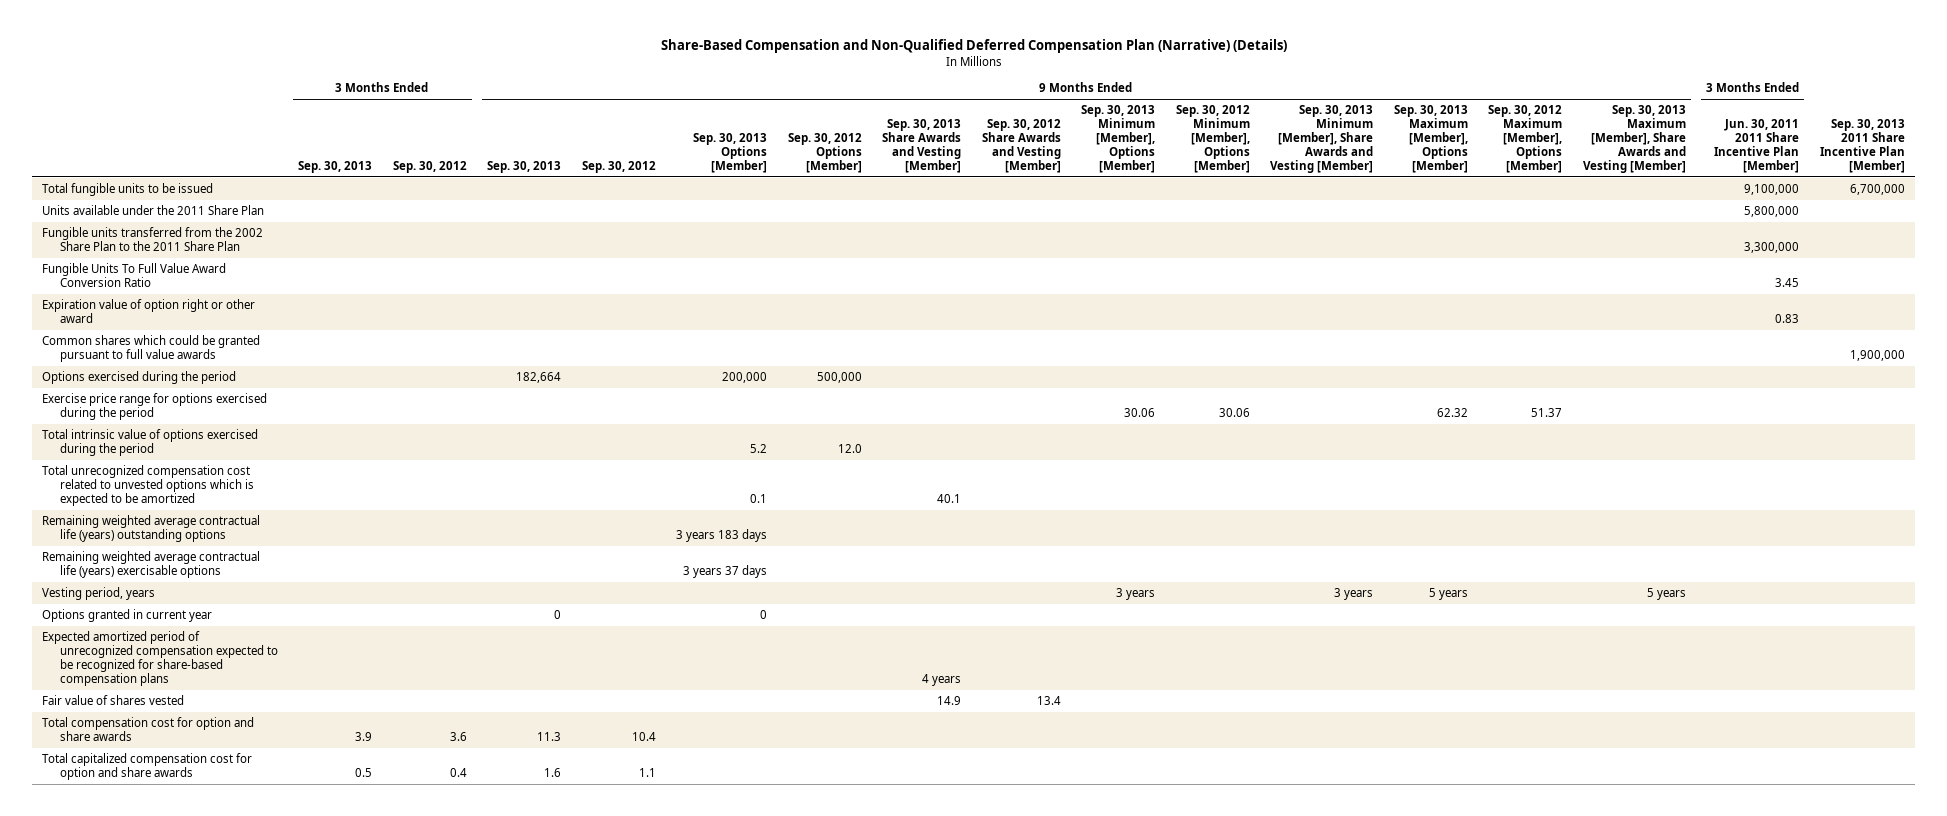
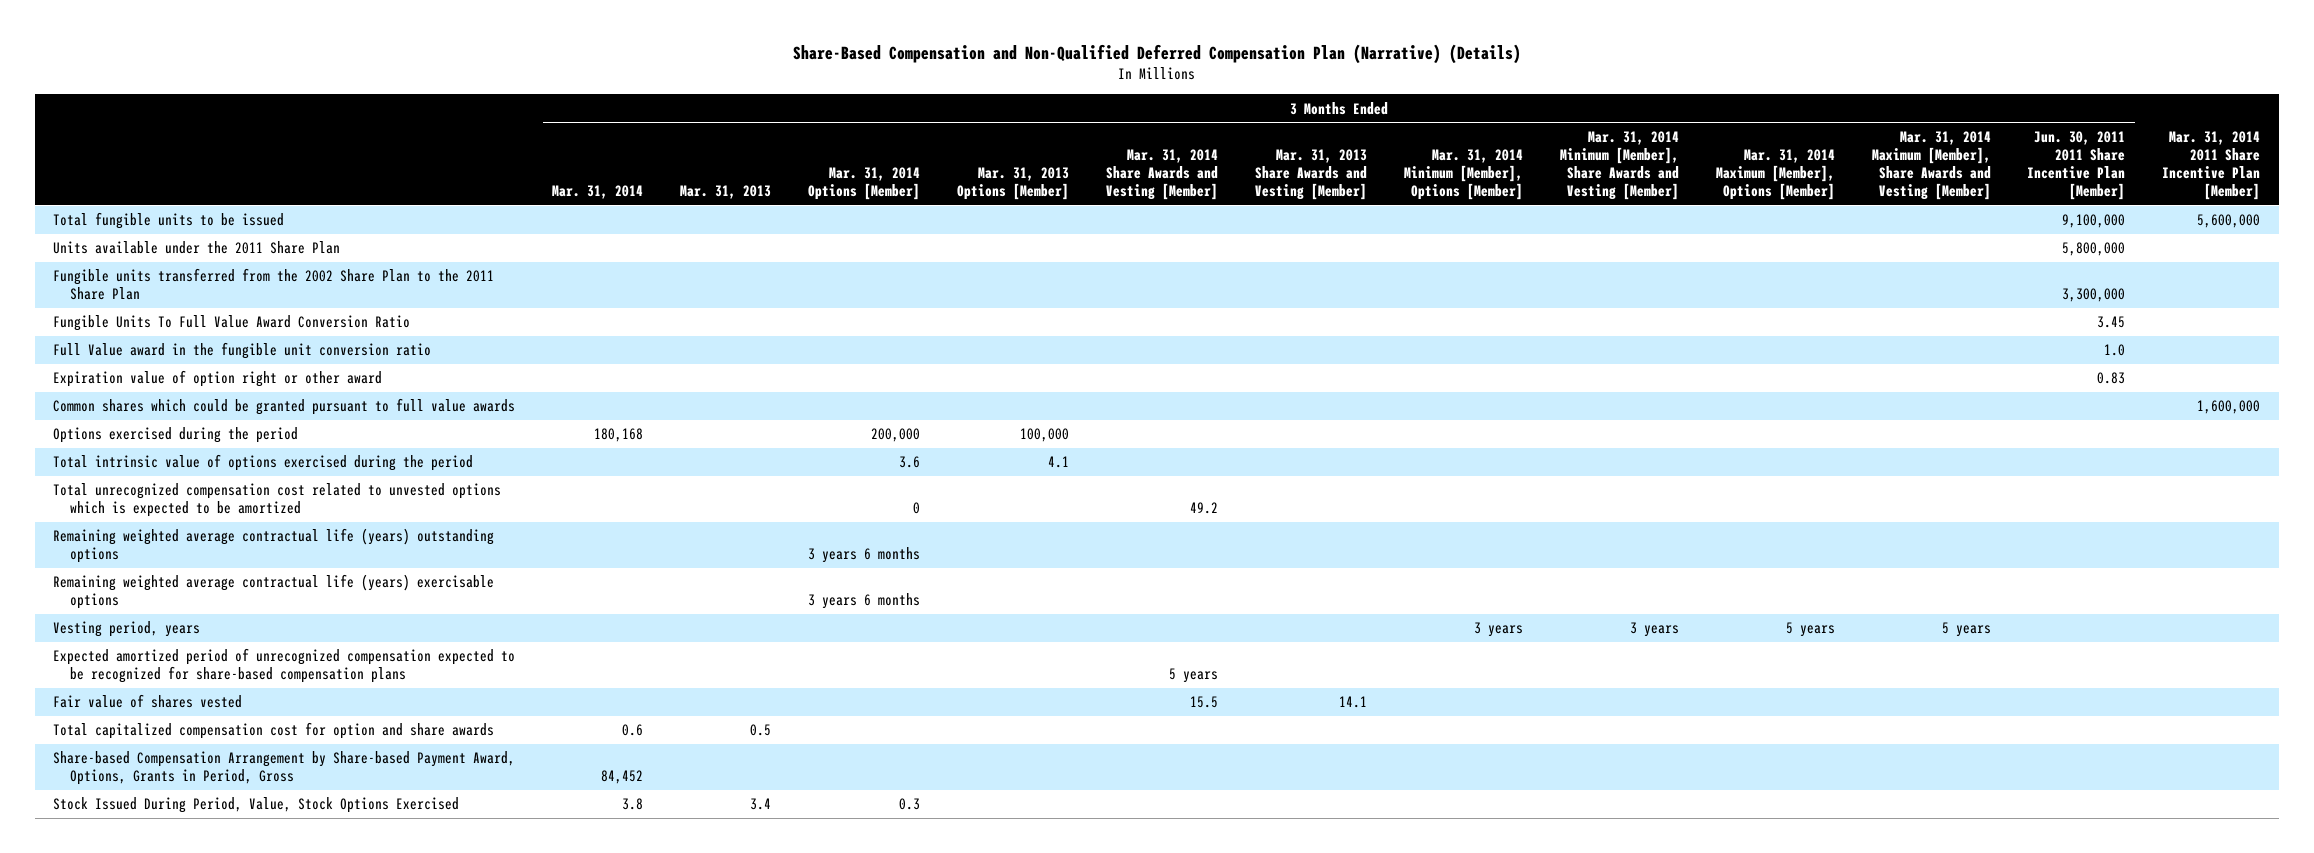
- | 3 Months Ended Sep. 30, 2013 | 3 Months Ended Sep. 30, 2012 | 9 Months Ended Sep. 30, 2013 | 9 Months Ended Sep. 30, 2012 | 9 Months Ended Sep. 30, 2013 Options [Member] | 9 Months Ended Sep. 30, 2012 Options [Member] | 9 Months Ended Sep. 30, 2013 Share Awards and Vesting [Member] | 9 Months Ended Sep. 30, 2012 Share Awards and Vesting [Member] | 9 Months Ended Sep. 30, 2013 Minimum [Member], Options [Member] | 9 Months Ended Sep. 30, 2012 Minimum [Member], Options [Member] | 9 Months Ended Sep. 30, 2013 Minimum [Member], Share Awards and Vesting [Member] | 9 Months Ended Sep. 30, 2013 Maximum [Member], Options [Member] | 9 Months Ended Sep. 30, 2012 Maximum [Member], Options [Member] | 9 Months Ended Sep. 30, 2013 Maximum [Member], Share Awards and Vesting [Member] | 3 Months Ended Jun. 30, 2011 2011 Share Incentive Plan [Member] | Sep. 30, 2013 2011 Share Incentive Plan [Member]
+ | 3 Months Ended Mar. 31, 2014 | 3 Months Ended Mar. 31, 2013 | 3 Months Ended Mar. 31, 2014 Options [Member] | 3 Months Ended Mar. 31, 2013 Options [Member] | 3 Months Ended Mar. 31, 2014 Share Awards and Vesting [Member] | 3 Months Ended Mar. 31, 2013 Share Awards and Vesting [Member] | 3 Months Ended Mar. 31, 2014 Minimum [Member], Options [Member] | 3 Months Ended Mar. 31, 2014 Minimum [Member], Share Awards and Vesting [Member] | 3 Months Ended Mar. 31, 2014 Maximum [Member], Options [Member] | 3 Months Ended Mar. 31, 2014 Maximum [Member], Share Awards and Vesting [Member] | 3 Months Ended Jun. 30, 2011 2011 Share Incentive Plan [Member] | Mar. 31, 2014 2011 Share Incentive Plan [Member]
+ Full Value award in the fungible unit conversion ratio | | | | | | | | | | | 1.0 |
- Exercise price range for options exercised during the period | | | | | | | | | 30.06 | 30.06 | | 62.32 | 51.37 | | |
- Options granted in current year | | | 0 | | 0 | | | | | | | | | | |
- Total compensation cost for option and share awards | 3.9 | 3.6 | 11.3 | 10.4 | | | | | | | | | | | |
+ Share-based Compensation Arrangement by Share-based Payment Award, Options, Grants in Period, Gross | 84,452 | | | | | | | | | | |
+ Stock Issued During Period, Value, Stock Options Exercised | 3.8 | 3.4 | 0.3 | | | | | | | | |

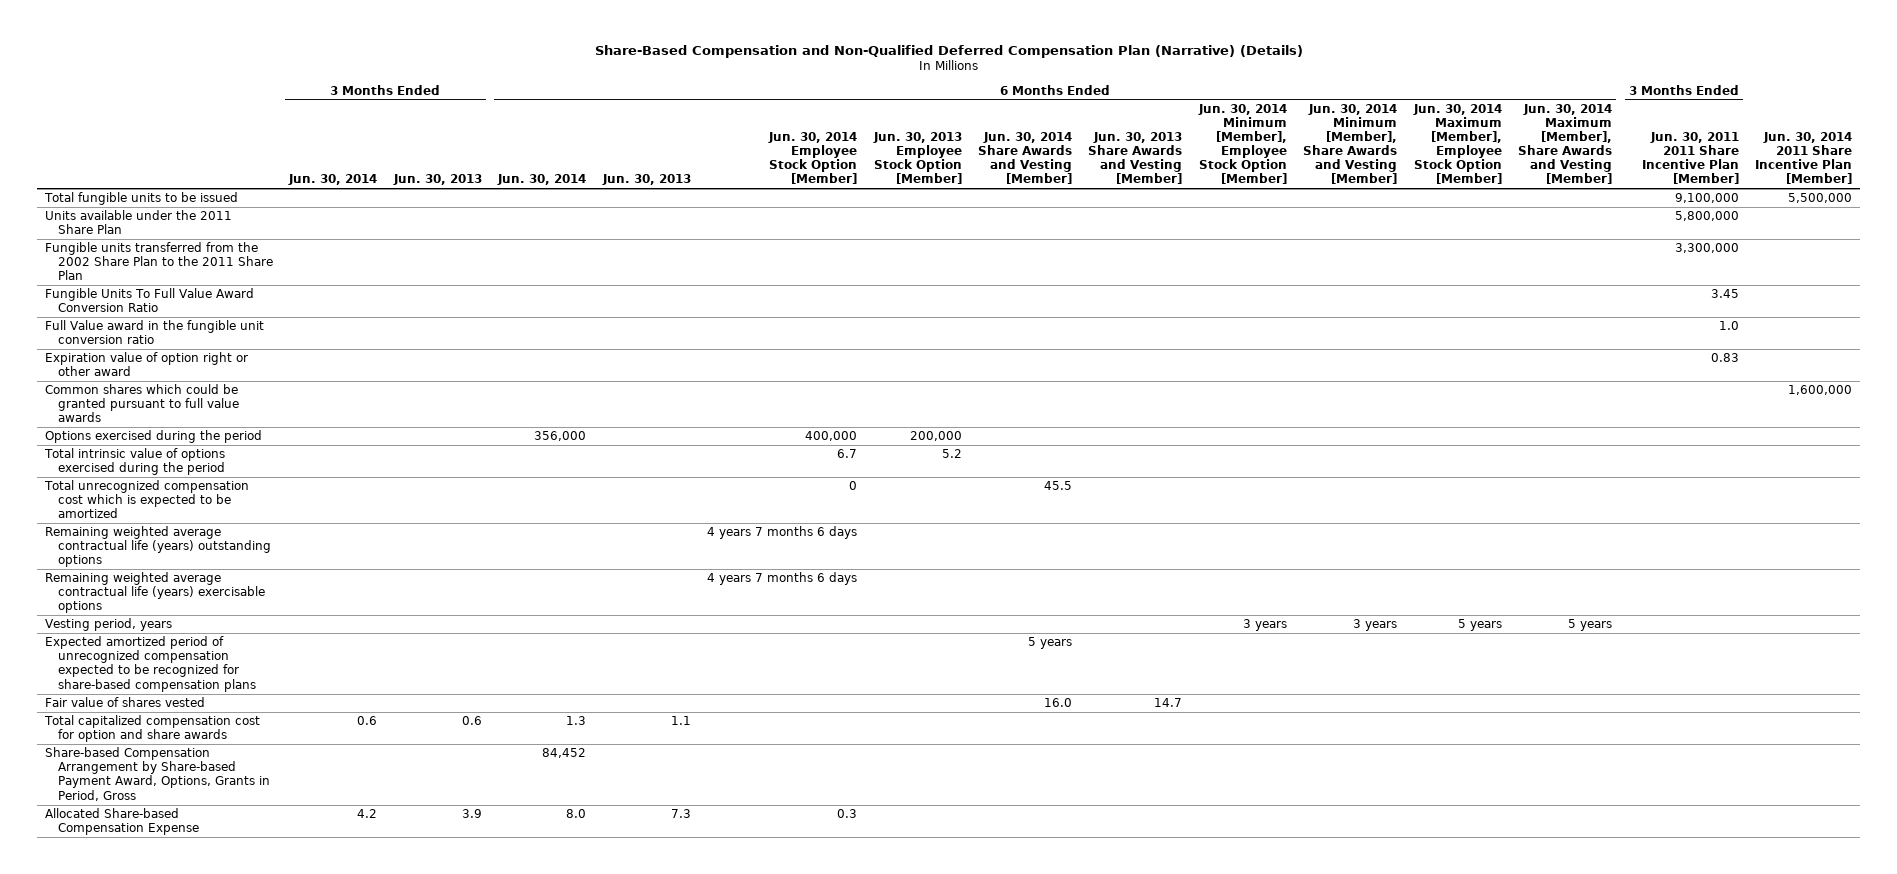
- | 3 Months Ended Mar. 31, 2014 | 3 Months Ended Mar. 31, 2013 | 3 Months Ended Mar. 31, 2014 Options [Member] | 3 Months Ended Mar. 31, 2013 Options [Member] | 3 Months Ended Mar. 31, 2014 Share Awards and Vesting [Member] | 3 Months Ended Mar. 31, 2013 Share Awards and Vesting [Member] | 3 Months Ended Mar. 31, 2014 Minimum [Member], Options [Member] | 3 Months Ended Mar. 31, 2014 Minimum [Member], Share Awards and Vesting [Member] | 3 Months Ended Mar. 31, 2014 Maximum [Member], Options [Member] | 3 Months Ended Mar. 31, 2014 Maximum [Member], Share Awards and Vesting [Member] | 3 Months Ended Jun. 30, 2011 2011 Share Incentive Plan [Member] | Mar. 31, 2014 2011 Share Incentive Plan [Member]
+ | 3 Months Ended Jun. 30, 2014 | 3 Months Ended Jun. 30, 2013 | 6 Months Ended Jun. 30, 2014 | 6 Months Ended Jun. 30, 2013 | 6 Months Ended Jun. 30, 2014 Employee Stock Option [Member] | 6 Months Ended Jun. 30, 2013 Employee Stock Option [Member] | 6 Months Ended Jun. 30, 2014 Share Awards and Vesting [Member] | 6 Months Ended Jun. 30, 2013 Share Awards and Vesting [Member] | 6 Months Ended Jun. 30, 2014 Minimum [Member], Employee Stock Option [Member] | 6 Months Ended Jun. 30, 2014 Minimum [Member], Share Awards and Vesting [Member] | 6 Months Ended Jun. 30, 2014 Maximum [Member], Employee Stock Option [Member] | 6 Months Ended Jun. 30, 2014 Maximum [Member], Share Awards and Vesting [Member] | 3 Months Ended Jun. 30, 2011 2011 Share Incentive Plan [Member] | Jun. 30, 2014 2011 Share Incentive Plan [Member]
- Total unrecognized compensation cost related to unvested options which is expected to be amortized | | | 0 | | 49.2 | | | | | | |
+ Total unrecognized compensation cost which is expected to be amortized | | | | | 0 | | 45.5 | | | | | | |
- Stock Issued During Period, Value, Stock Options Exercised | 3.8 | 3.4 | 0.3 | | | | | | | | |
+ Allocated Share-based Compensation Expense | 4.2 | 3.9 | 8.0 | 7.3 | 0.3 | | | | | | | | |

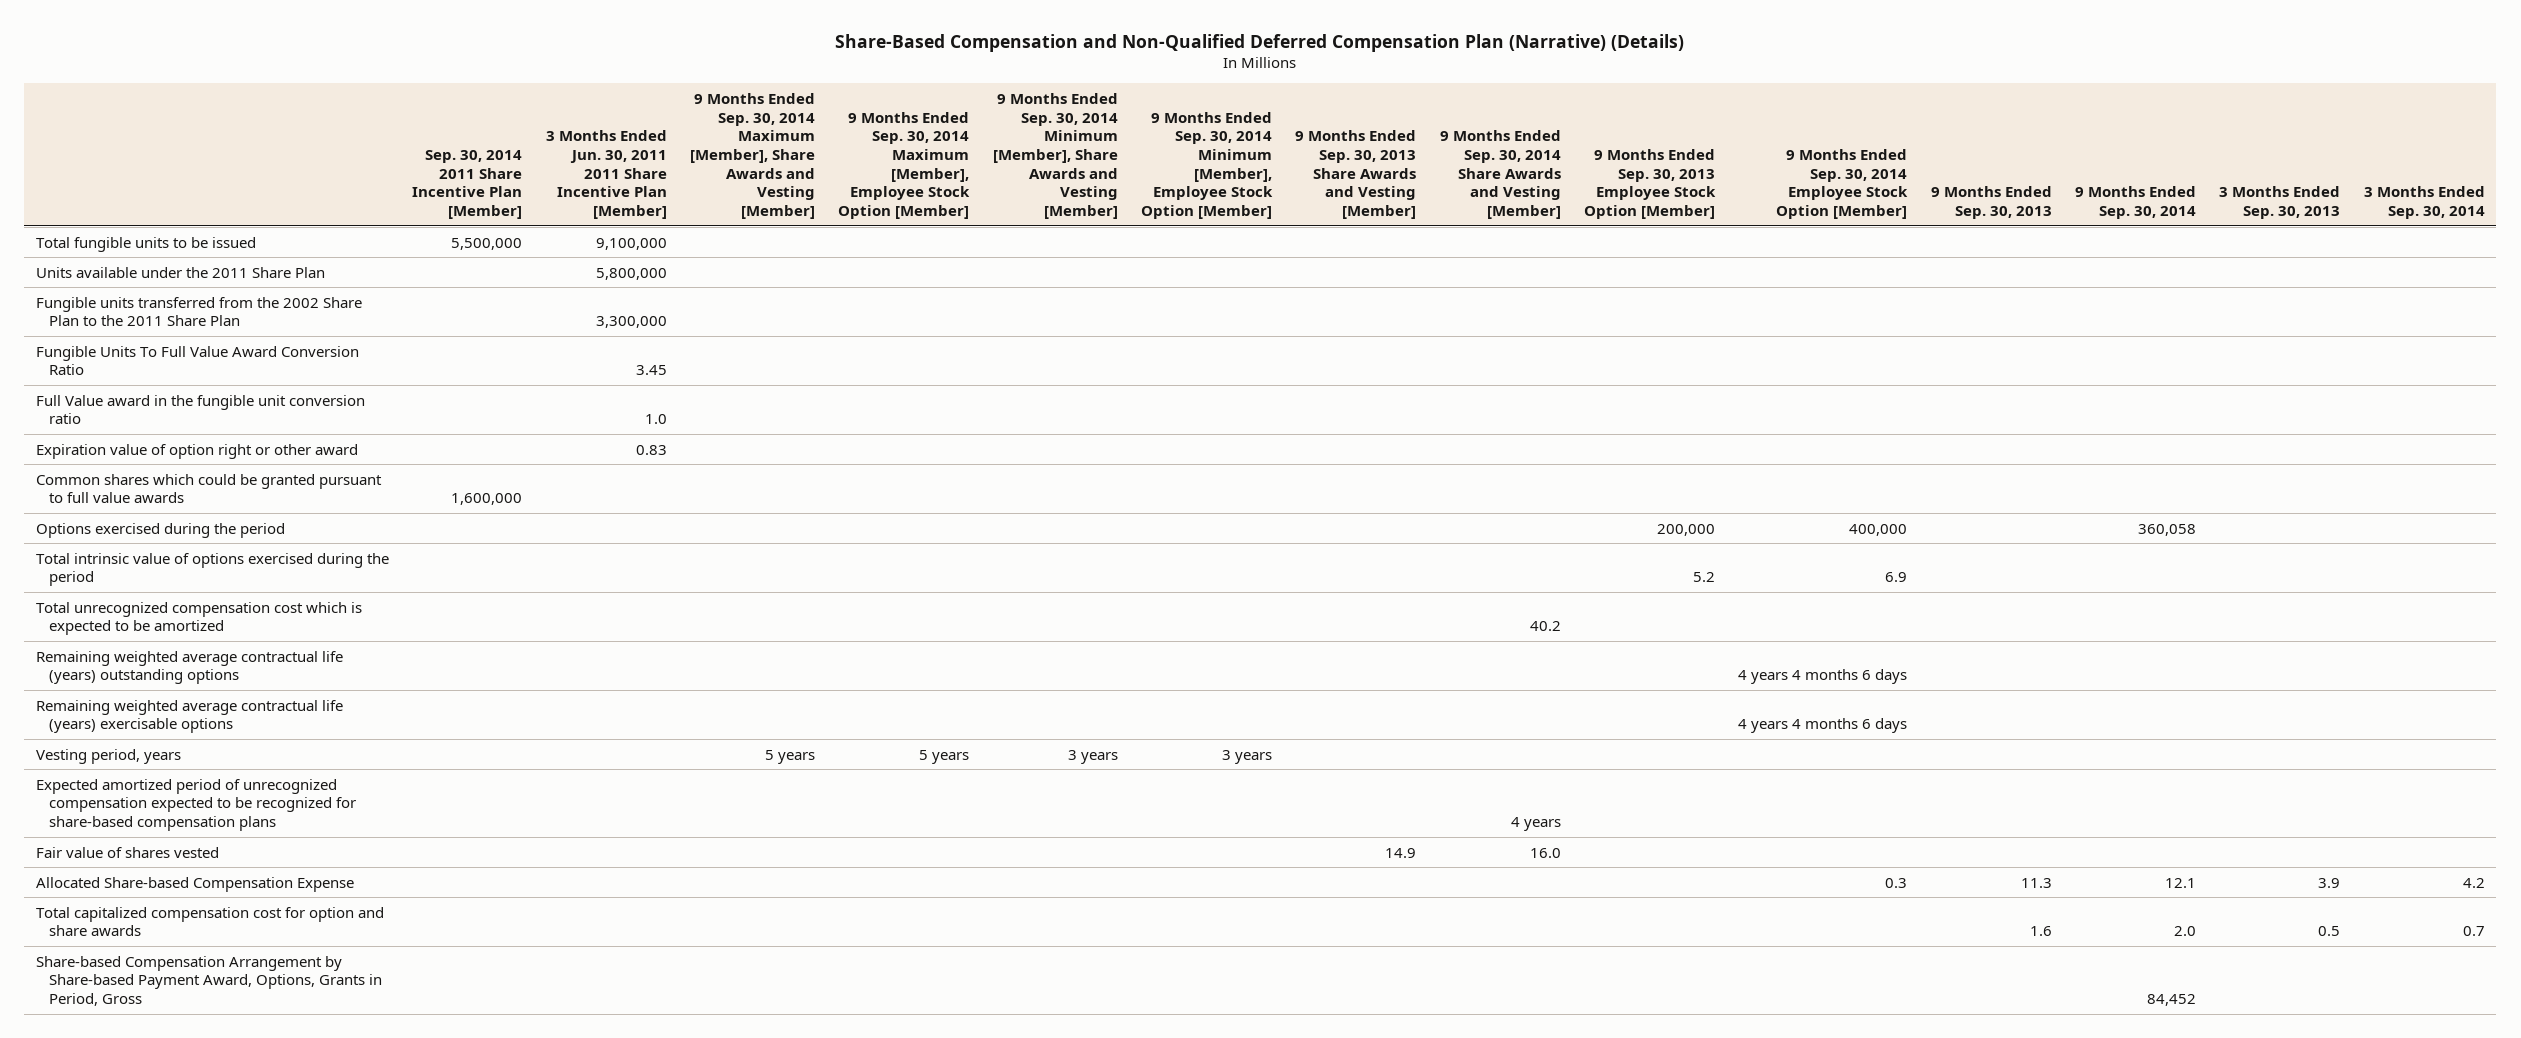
- | 3 Months Ended Jun. 30, 2014 | 3 Months Ended Jun. 30, 2013 | 6 Months Ended Jun. 30, 2014 | 6 Months Ended Jun. 30, 2013 | 6 Months Ended Jun. 30, 2014 Employee Stock Option [Member] | 6 Months Ended Jun. 30, 2013 Employee Stock Option [Member] | 6 Months Ended Jun. 30, 2014 Share Awards and Vesting [Member] | 6 Months Ended Jun. 30, 2013 Share Awards and Vesting [Member] | 6 Months Ended Jun. 30, 2014 Minimum [Member], Employee Stock Option [Member] | 6 Months Ended Jun. 30, 2014 Minimum [Member], Share Awards and Vesting [Member] | 6 Months Ended Jun. 30, 2014 Maximum [Member], Employee Stock Option [Member] | 6 Months Ended Jun. 30, 2014 Maximum [Member], Share Awards and Vesting [Member] | 3 Months Ended Jun. 30, 2011 2011 Share Incentive Plan [Member] | Jun. 30, 2014 2011 Share Incentive Plan [Member]
+ | Sep. 30, 2014 2011 Share Incentive Plan [Member] | 3 Months Ended Jun. 30, 2011 2011 Share Incentive Plan [Member] | 9 Months Ended Sep. 30, 2014 Maximum [Member], Share Awards and Vesting [Member] | 9 Months Ended Sep. 30, 2014 Maximum [Member], Employee Stock Option [Member] | 9 Months Ended Sep. 30, 2014 Minimum [Member], Share Awards and Vesting [Member] | 9 Months Ended Sep. 30, 2014 Minimum [Member], Employee Stock Option [Member] | 9 Months Ended Sep. 30, 2013 Share Awards and Vesting [Member] | 9 Months Ended Sep. 30, 2014 Share Awards and Vesting [Member] | 9 Months Ended Sep. 30, 2013 Employee Stock Option [Member] | 9 Months Ended Sep. 30, 2014 Employee Stock Option [Member] | 9 Months Ended Sep. 30, 2013 | 9 Months Ended Sep. 30, 2014 | 3 Months Ended Sep. 30, 2013 | 3 Months Ended Sep. 30, 2014
moved up: Allocated Share-based Compensation Expense | | | | | | | | | | 0.3 | 11.3 | 12.1 | 3.9 | 4.2

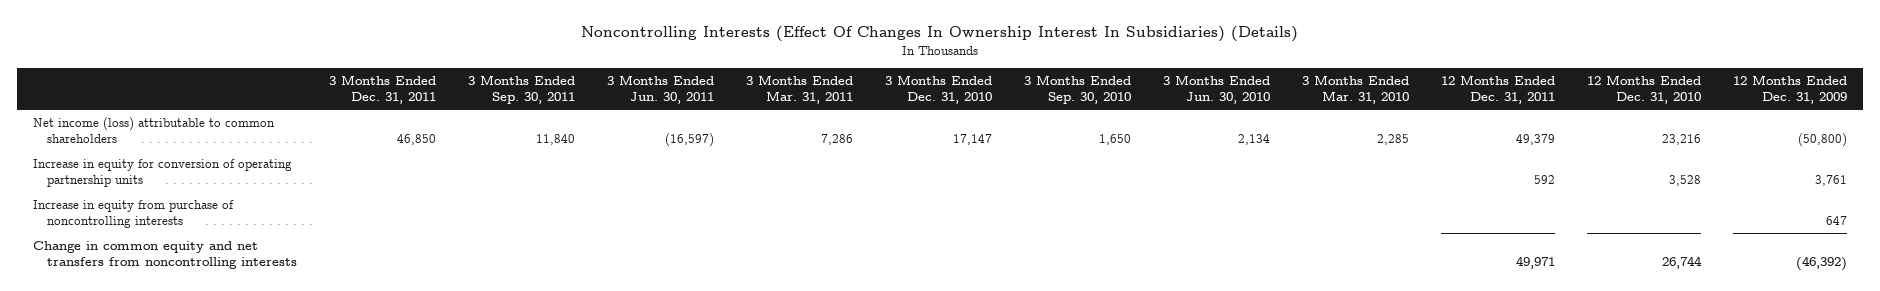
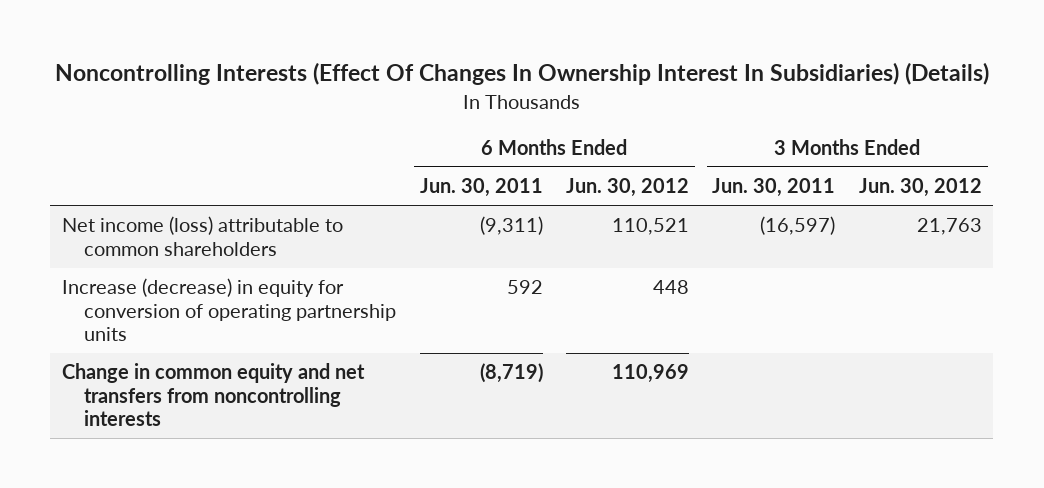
- | 3 Months Ended Dec. 31, 2011 | 3 Months Ended Sep. 30, 2011 | 3 Months Ended Jun. 30, 2011 | 3 Months Ended Mar. 31, 2011 | 3 Months Ended Dec. 31, 2010 | 3 Months Ended Sep. 30, 2010 | 3 Months Ended Jun. 30, 2010 | 3 Months Ended Mar. 31, 2010 | 12 Months Ended Dec. 31, 2011 | 12 Months Ended Dec. 31, 2010 | 12 Months Ended Dec. 31, 2009
+ | 6 Months Ended Jun. 30, 2011 | 6 Months Ended Jun. 30, 2012 | 3 Months Ended Jun. 30, 2011 | 3 Months Ended Jun. 30, 2012
- Increase in equity for conversion of operating partnership units | | | | | | | | | 592 | 3,528 | 3,761
- Increase in equity from purchase of noncontrolling interests | | | | | | | | | | | 647
+ Increase (decrease) in equity for conversion of operating partnership units | 592 | 448 | |

